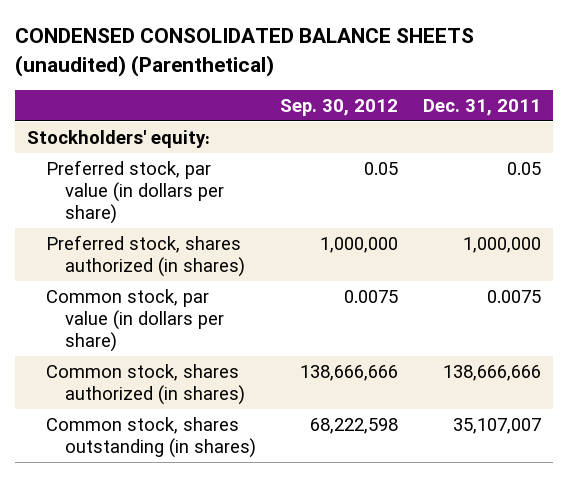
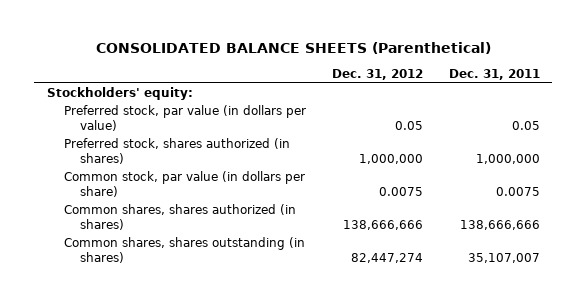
- CONDENSED CONSOLIDATED BALANCE SHEETS (unaudited) (Parenthetical)
+ CONSOLIDATED BALANCE SHEETS (Parenthetical)
- | Sep. 30, 2012 | Dec. 31, 2011
+ | Dec. 31, 2012 | Dec. 31, 2011
- Preferred stock, par value (in dollars per share) | 0.05 | 0.05
+ Preferred stock, par value (in dollars per value) | 0.05 | 0.05
- Common stock, shares authorized (in shares) | 138,666,666 | 138,666,666
- Common stock, shares outstanding (in shares) | 68,222,598 | 35,107,007
+ Common shares, shares authorized (in shares) | 138,666,666 | 138,666,666
+ Common shares, shares outstanding (in shares) | 82,447,274 | 35,107,007

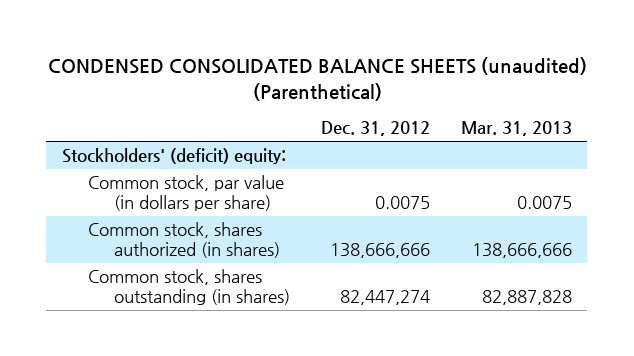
- CONSOLIDATED BALANCE SHEETS (Parenthetical)
+ CONDENSED CONSOLIDATED BALANCE SHEETS (unaudited) (Parenthetical)
- | Dec. 31, 2012 | Dec. 31, 2011
+ | Dec. 31, 2012 | Mar. 31, 2013
- Stockholders' equity:
- Preferred stock, par value (in dollars per value) | 0.05 | 0.05
- Preferred stock, shares authorized (in shares) | 1,000,000 | 1,000,000
+ Stockholders' (deficit) equity:
- Common shares, shares authorized (in shares) | 138,666,666 | 138,666,666
- Common shares, shares outstanding (in shares) | 82,447,274 | 35,107,007
+ Common stock, shares authorized (in shares) | 138,666,666 | 138,666,666
+ Common stock, shares outstanding (in shares) | 82,447,274 | 82,887,828

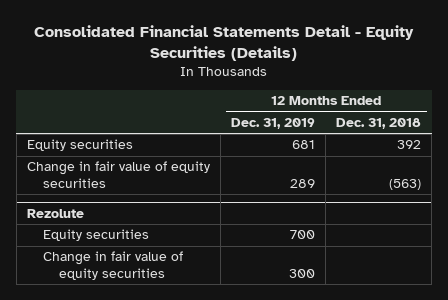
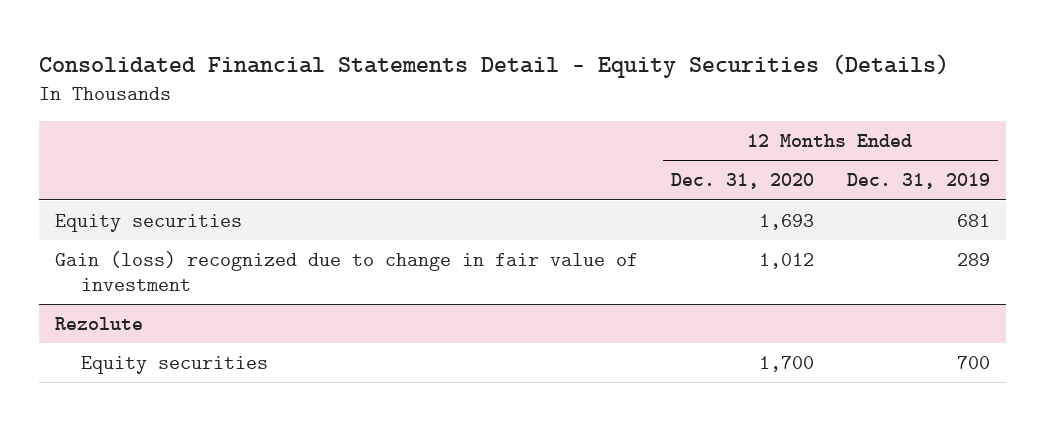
- | 12 Months Ended Dec. 31, 2019 | 12 Months Ended Dec. 31, 2018
+ | 12 Months Ended Dec. 31, 2020 | 12 Months Ended Dec. 31, 2019
- Change in fair value of equity securities | 289 | (563)
+ Gain (loss) recognized due to change in fair value of investment | 1,012 | 289
@ Rezolute
- Change in fair value of equity securities | 300 |

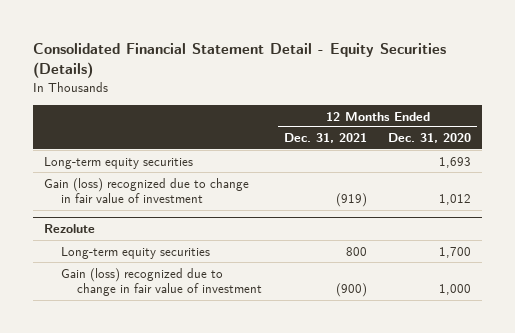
- Consolidated Financial Statements Detail - Equity Securities (Details)
+ Consolidated Financial Statement Detail - Equity Securities (Details)
- | 12 Months Ended Dec. 31, 2020 | 12 Months Ended Dec. 31, 2019
+ | 12 Months Ended Dec. 31, 2021 | 12 Months Ended Dec. 31, 2020
- Equity securities | 1,693 | 681
+ Long-term equity securities | | 1,693
@ Rezolute
- Equity securities | 1,700 | 700
+ Long-term equity securities | 800 | 1,700
+ Gain (loss) recognized due to change in fair value of investment | (900) | 1,000

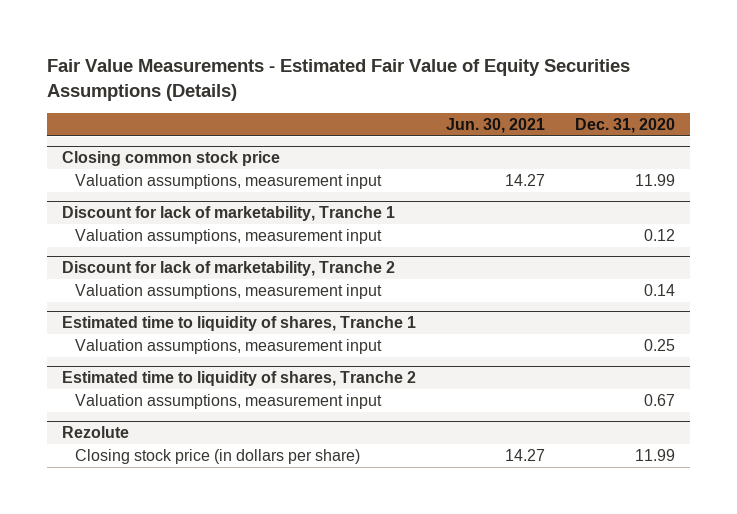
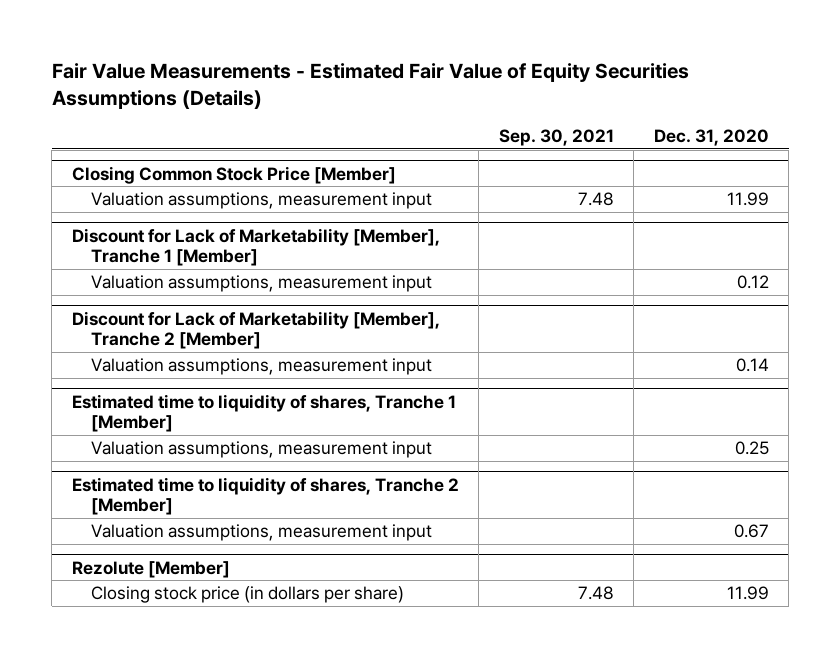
- | Jun. 30, 2021 | Dec. 31, 2020
+ | Sep. 30, 2021 | Dec. 31, 2020
- Closing common stock price
+ Closing Common Stock Price [Member]
- Discount for lack of marketability, Tranche 1
+ Discount for Lack of Marketability [Member], Tranche 1 [Member]
- Discount for lack of marketability, Tranche 2
+ Discount for Lack of Marketability [Member], Tranche 2 [Member]
- Estimated time to liquidity of shares, Tranche 1
+ Estimated time to liquidity of shares, Tranche 1 [Member]
- Estimated time to liquidity of shares, Tranche 2
+ Estimated time to liquidity of shares, Tranche 2 [Member]
- Rezolute
+ Rezolute [Member]

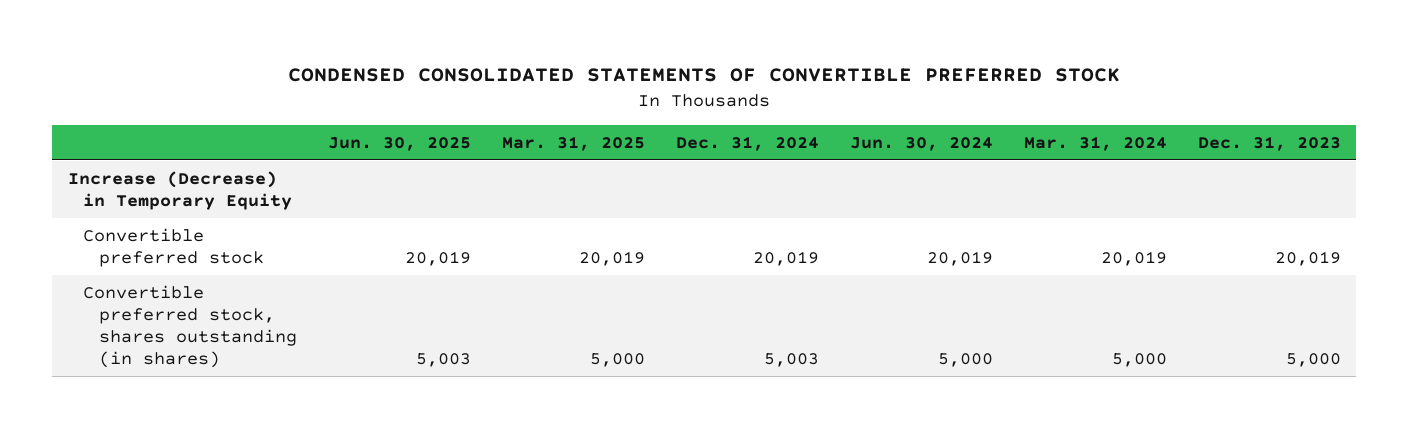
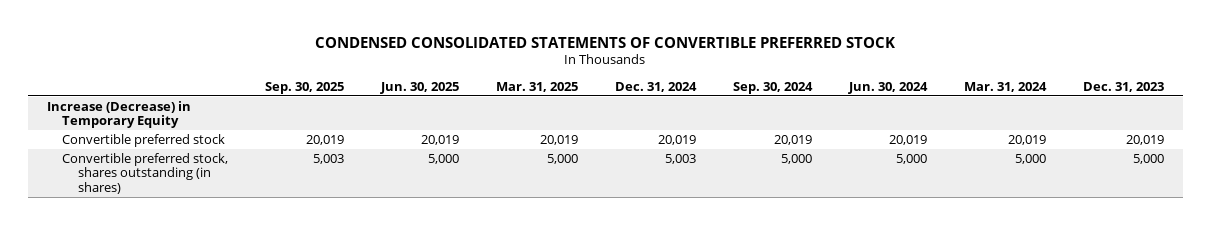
- | Jun. 30, 2025 | Mar. 31, 2025 | Dec. 31, 2024 | Jun. 30, 2024 | Mar. 31, 2024 | Dec. 31, 2023
+ | Sep. 30, 2025 | Jun. 30, 2025 | Mar. 31, 2025 | Dec. 31, 2024 | Sep. 30, 2024 | Jun. 30, 2024 | Mar. 31, 2024 | Dec. 31, 2023
- Convertible preferred stock, shares outstanding (in shares) | 5,003 | 5,000 | 5,003 | 5,000 | 5,000 | 5,000
+ Convertible preferred stock, shares outstanding (in shares) | 5,003 | 5,000 | 5,000 | 5,003 | 5,000 | 5,000 | 5,000 | 5,000

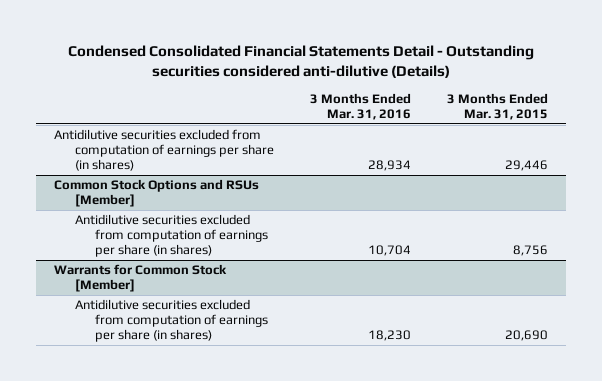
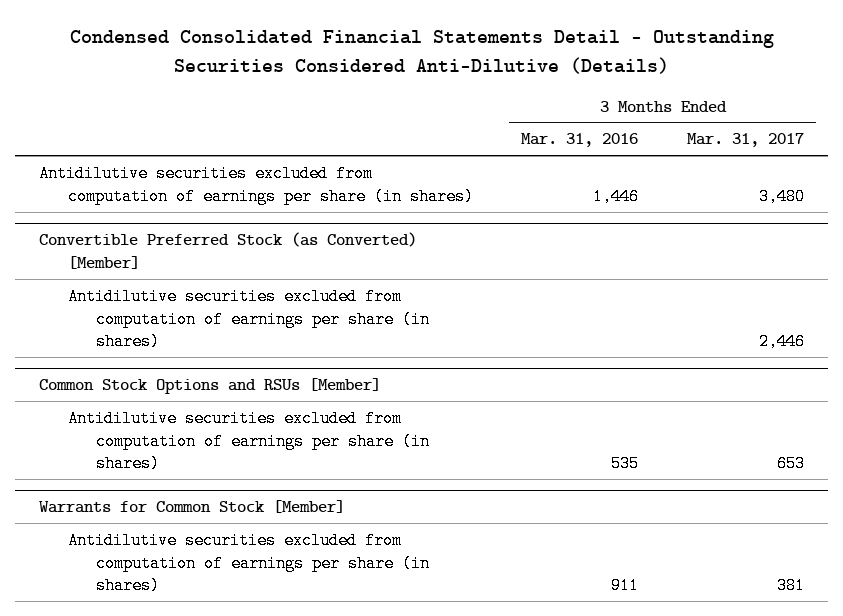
- Condensed Consolidated Financial Statements Detail - Outstanding securities considered anti-dilutive (Details)
+ Condensed Consolidated Financial Statements Detail - Outstanding Securities Considered Anti-Dilutive (Details)
- | 3 Months Ended Mar. 31, 2016 | 3 Months Ended Mar. 31, 2015
+ | 3 Months Ended Mar. 31, 2016 | 3 Months Ended Mar. 31, 2017
- Antidilutive securities excluded from computation of earnings per share (in shares) | 28,934 | 29,446
+ Antidilutive securities excluded from computation of earnings per share (in shares) | 1,446 | 3,480
+ Convertible Preferred Stock (as Converted) [Member]
+ Antidilutive securities excluded from computation of earnings per share (in shares) | | 2,446
@ Common Stock Options and RSUs [Member]
- Antidilutive securities excluded from computation of earnings per share (in shares) | 10,704 | 8,756
+ Antidilutive securities excluded from computation of earnings per share (in shares) | 535 | 653
@ Warrants for Common Stock [Member]
- Antidilutive securities excluded from computation of earnings per share (in shares) | 18,230 | 20,690
+ Antidilutive securities excluded from computation of earnings per share (in shares) | 911 | 381

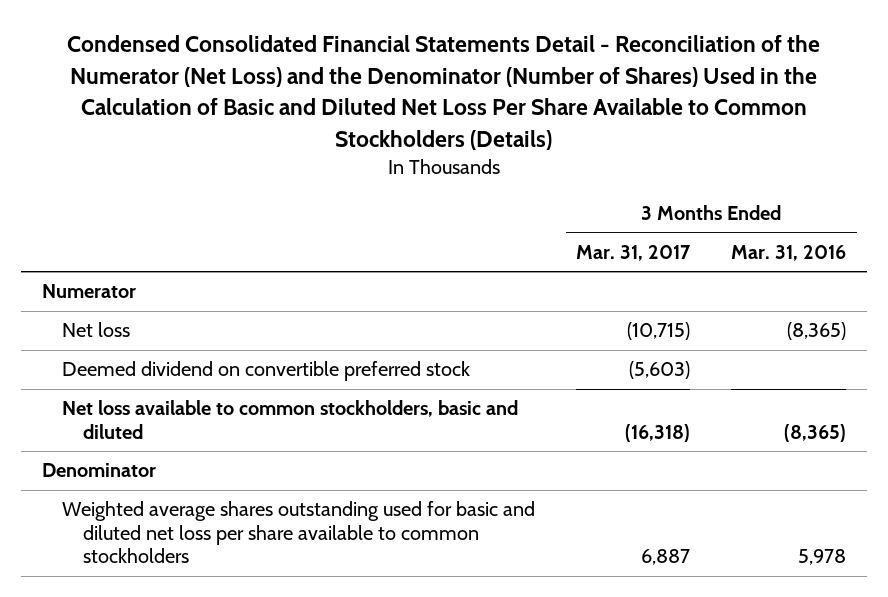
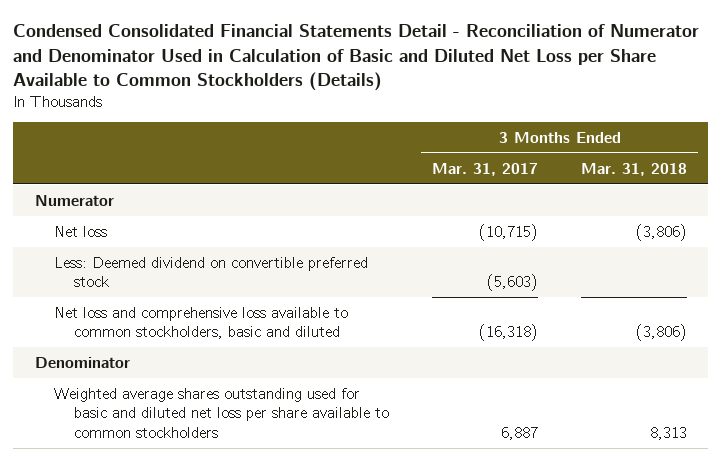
- Condensed Consolidated Financial Statements Detail - Reconciliation of the Numerator (Net Loss) and the Denominator (Number of Shares) Used in the Calculation of Basic and Diluted Net Loss Per Share Available to Common Stockholders (Details)
+ Condensed Consolidated Financial Statements Detail - Reconciliation of Numerator and Denominator Used in Calculation of Basic and Diluted Net Loss per Share Available to Common Stockholders (Details)
- | 3 Months Ended Mar. 31, 2017 | 3 Months Ended Mar. 31, 2016
+ | 3 Months Ended Mar. 31, 2017 | 3 Months Ended Mar. 31, 2018
- Deemed dividend on convertible preferred stock | (5,603) |
- Net loss available to common stockholders, basic and diluted | (16,318) | (8,365)
+ Less: Deemed dividend on convertible preferred stock | (5,603) |
+ Net loss and comprehensive loss available to common stockholders, basic and diluted | (16,318) | (3,806)

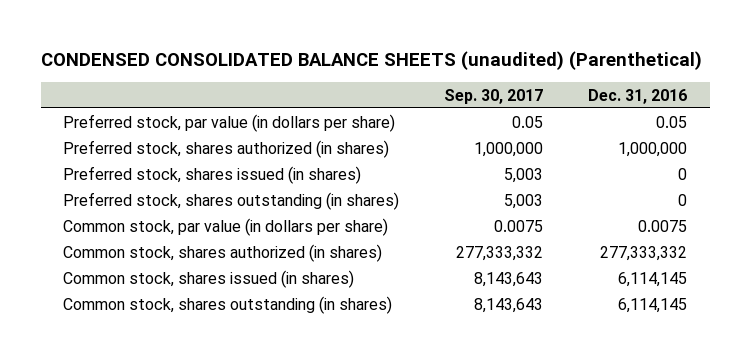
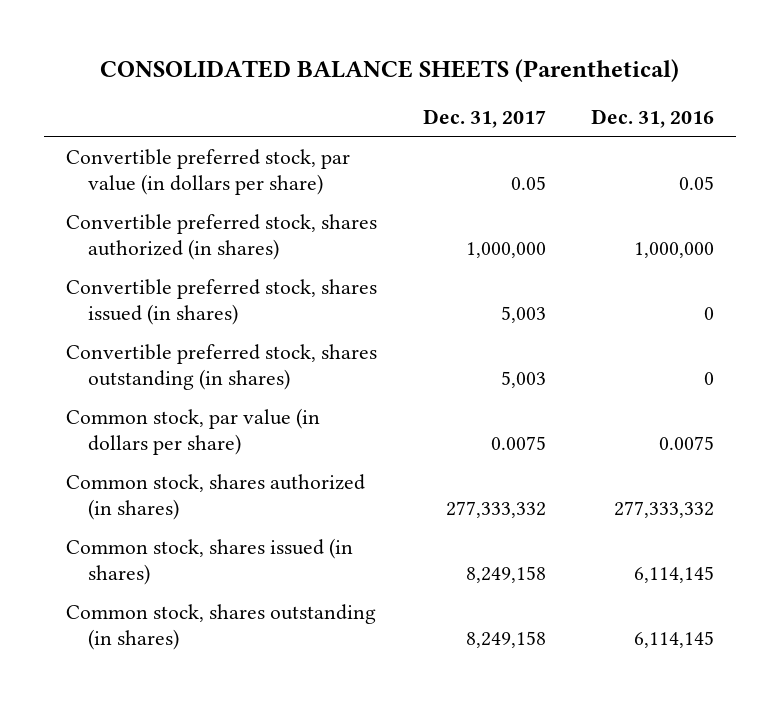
- CONDENSED CONSOLIDATED BALANCE SHEETS (unaudited) (Parenthetical)
+ CONSOLIDATED BALANCE SHEETS (Parenthetical)
- | Sep. 30, 2017 | Dec. 31, 2016
+ | Dec. 31, 2017 | Dec. 31, 2016
- Preferred stock, par value (in dollars per share) | 0.05 | 0.05
- Preferred stock, shares authorized (in shares) | 1,000,000 | 1,000,000
- Preferred stock, shares issued (in shares) | 5,003 | 0
- Preferred stock, shares outstanding (in shares) | 5,003 | 0
+ Convertible preferred stock, par value (in dollars per share) | 0.05 | 0.05
+ Convertible preferred stock, shares authorized (in shares) | 1,000,000 | 1,000,000
+ Convertible preferred stock, shares issued (in shares) | 5,003 | 0
+ Convertible preferred stock, shares outstanding (in shares) | 5,003 | 0

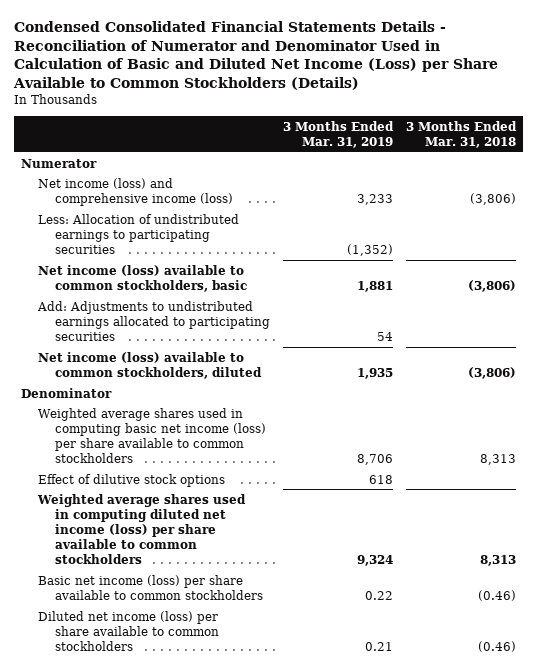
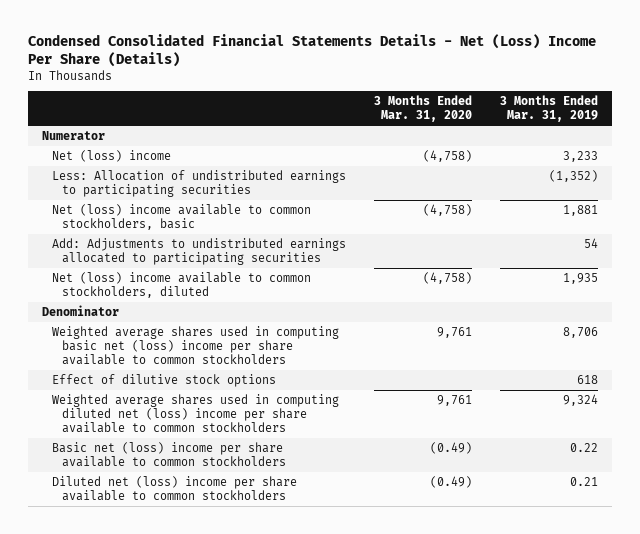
- Condensed Consolidated Financial Statements Details - Reconciliation of Numerator and Denominator Used in Calculation of Basic and Diluted Net Income (Loss) per Share Available to Common Stockholders (Details)
+ Condensed Consolidated Financial Statements Details - Net (Loss) Income Per Share (Details)
- | 3 Months Ended Mar. 31, 2019 | 3 Months Ended Mar. 31, 2018
+ | 3 Months Ended Mar. 31, 2020 | 3 Months Ended Mar. 31, 2019
- Net income (loss) and comprehensive income (loss) | 3,233 | (3,806)
+ Net (loss) income | (4,758) | 3,233
- Net income (loss) available to common stockholders, basic | 1,881 | (3,806)
+ Net (loss) income available to common stockholders, basic | (4,758) | 1,881
- Net income (loss) available to common stockholders, diluted | 1,935 | (3,806)
+ Net (loss) income available to common stockholders, diluted | (4,758) | 1,935
- Weighted average shares used in computing basic net income (loss) per share available to common stockholders | 8,706 | 8,313
+ Weighted average shares used in computing basic net (loss) income per share available to common stockholders | 9,761 | 8,706
- Weighted average shares used in computing diluted net income (loss) per share available to common stockholders | 9,324 | 8,313
- Basic net income (loss) per share available to common stockholders | 0.22 | (0.46)
- Diluted net income (loss) per share available to common stockholders | 0.21 | (0.46)
+ Weighted average shares used in computing diluted net (loss) income per share available to common stockholders | 9,761 | 9,324
+ Basic net (loss) income per share available to common stockholders | (0.49) | 0.22
+ Diluted net (loss) income per share available to common stockholders | (0.49) | 0.21

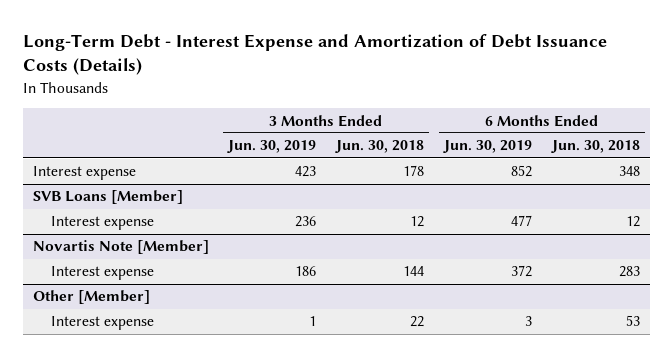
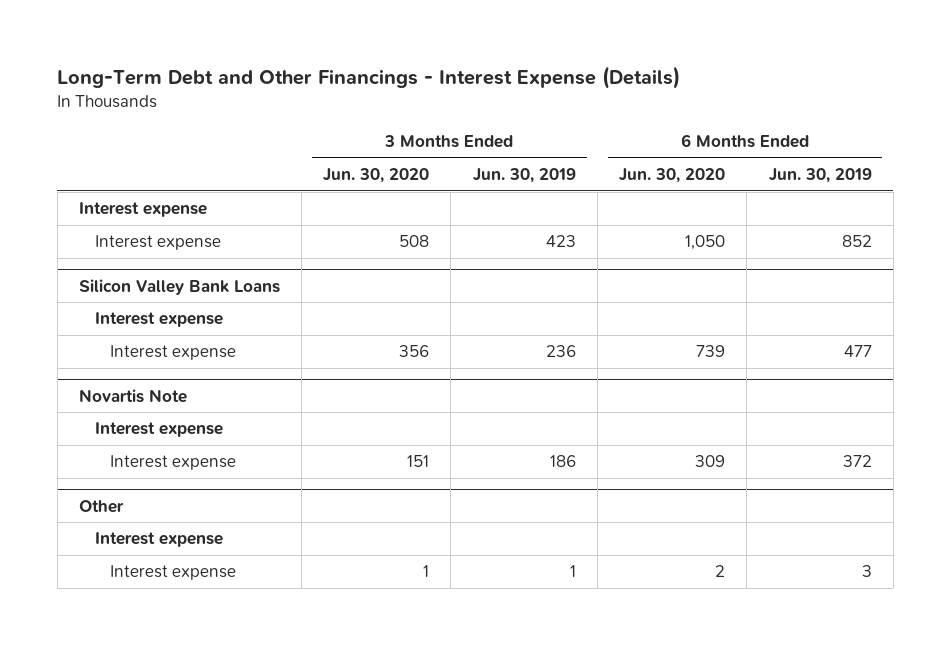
- Long-Term Debt - Interest Expense and Amortization of Debt Issuance Costs (Details)
+ Long-Term Debt and Other Financings - Interest Expense (Details)
- | 3 Months Ended Jun. 30, 2019 | 3 Months Ended Jun. 30, 2018 | 6 Months Ended Jun. 30, 2019 | 6 Months Ended Jun. 30, 2018
+ | 3 Months Ended Jun. 30, 2020 | 3 Months Ended Jun. 30, 2019 | 6 Months Ended Jun. 30, 2020 | 6 Months Ended Jun. 30, 2019
+ Interest expense
- SVB Loans [Member]
+ Silicon Valley Bank Loans
+ Interest expense
- Novartis Note [Member]
+ Novartis Note
+ Interest expense
- Other [Member]
+ Other
+ Interest expense

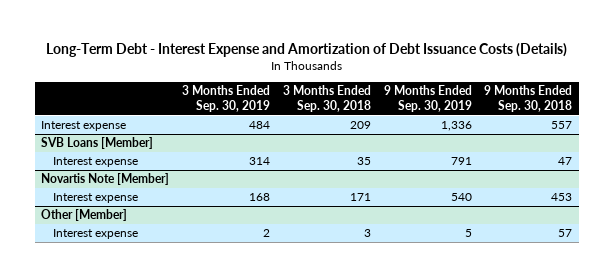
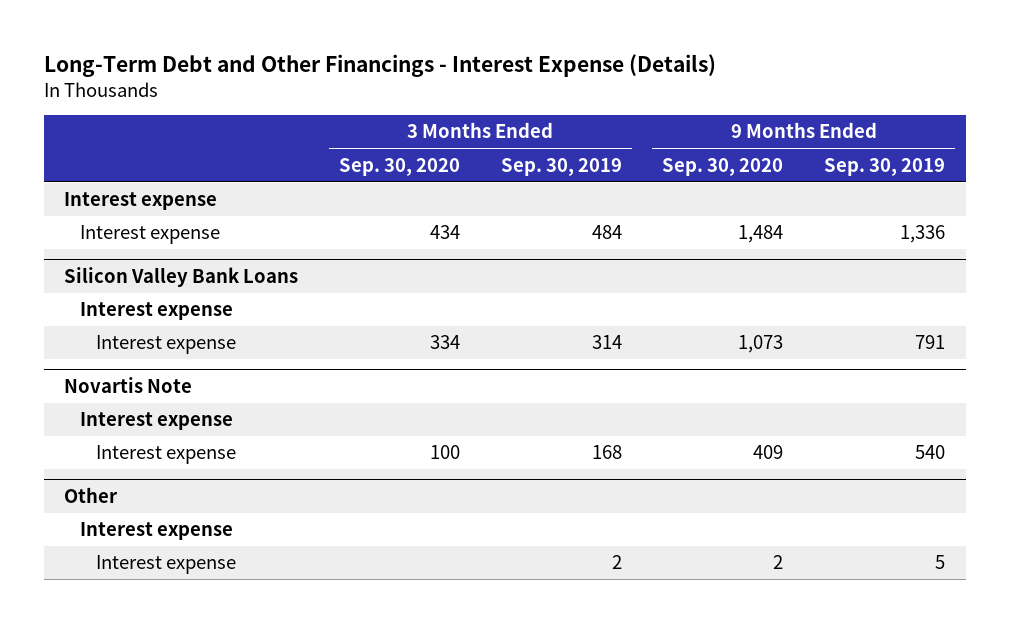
- Long-Term Debt - Interest Expense and Amortization of Debt Issuance Costs (Details)
+ Long-Term Debt and Other Financings - Interest Expense (Details)
- | 3 Months Ended Sep. 30, 2019 | 3 Months Ended Sep. 30, 2018 | 9 Months Ended Sep. 30, 2019 | 9 Months Ended Sep. 30, 2018
+ | 3 Months Ended Sep. 30, 2020 | 3 Months Ended Sep. 30, 2019 | 9 Months Ended Sep. 30, 2020 | 9 Months Ended Sep. 30, 2019
+ Interest expense
- SVB Loans [Member]
+ Silicon Valley Bank Loans
+ Interest expense
- Novartis Note [Member]
+ Novartis Note
+ Interest expense
- Other [Member]
+ Other
+ Interest expense

